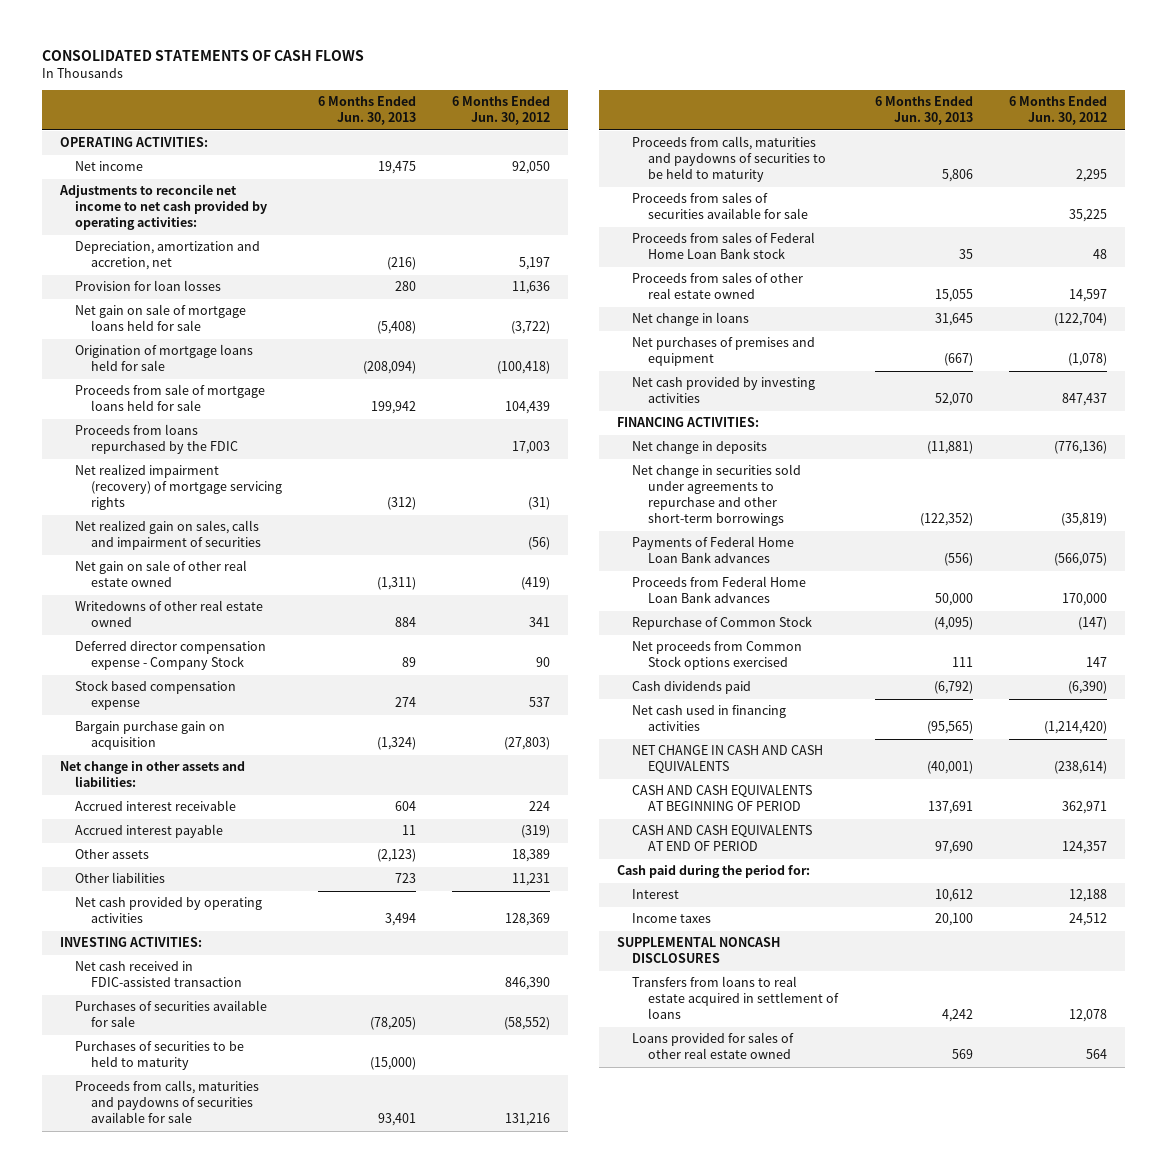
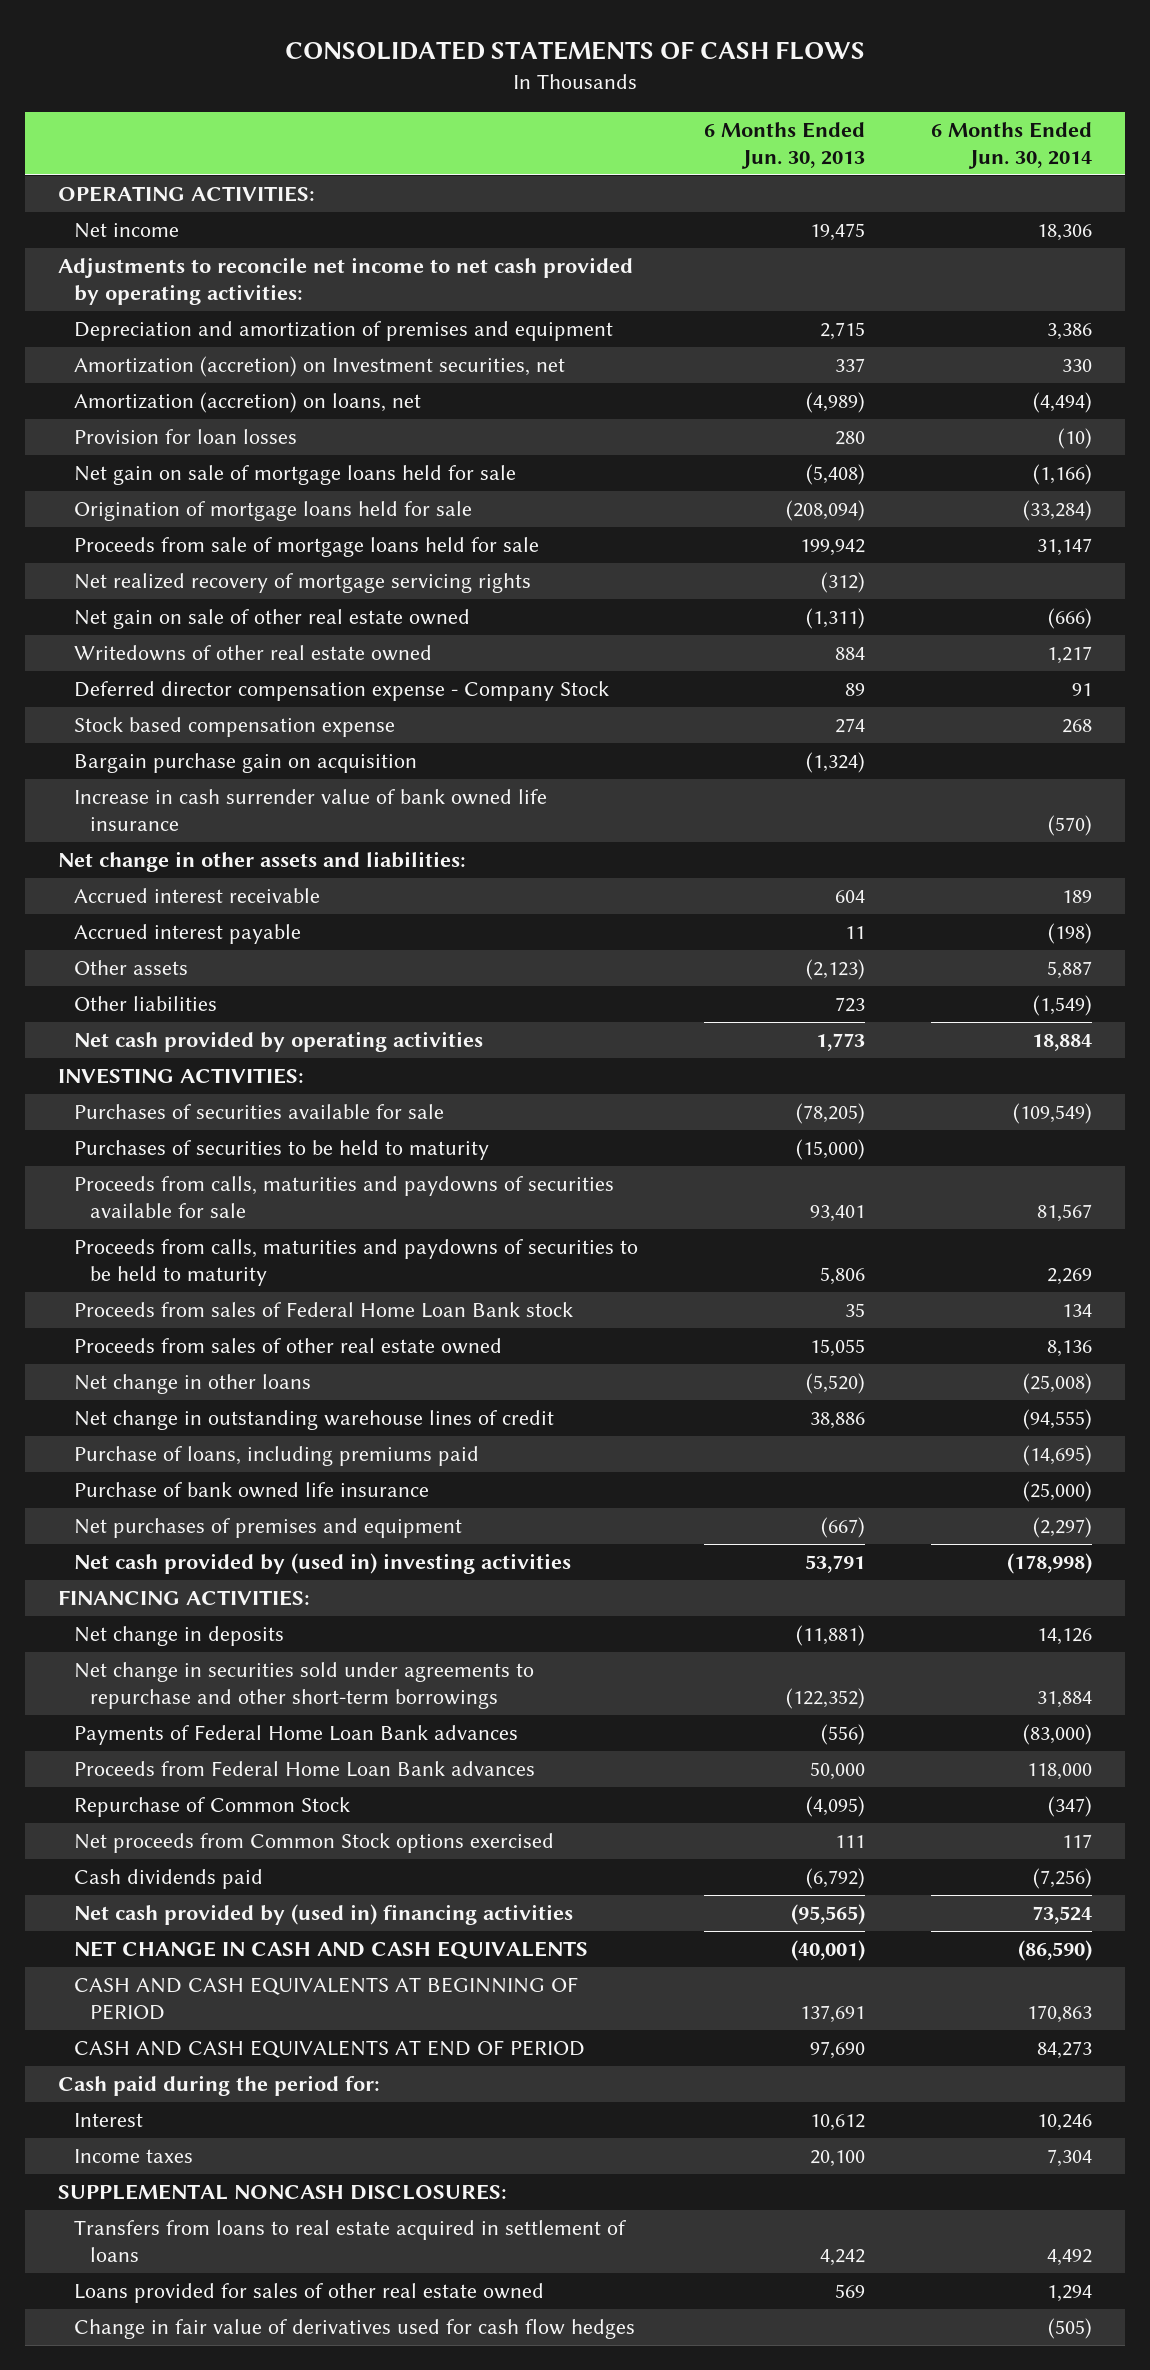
- | 6 Months Ended Jun. 30, 2013 | 6 Months Ended Jun. 30, 2012
+ | 6 Months Ended Jun. 30, 2013 | 6 Months Ended Jun. 30, 2014
- Depreciation, amortization and accretion, net | (216) | 5,197
+ Depreciation and amortization of premises and equipment | 2,715 | 3,386
+ Amortization (accretion) on Investment securities, net | 337 | 330
+ Amortization (accretion) on loans, net | (4,989) | (4,494)
- Proceeds from loans repurchased by the FDIC | | 17,003
- Net realized impairment (recovery) of mortgage servicing rights | (312) | (31)
- Net realized gain on sales, calls and impairment of securities | | (56)
+ Net realized recovery of mortgage servicing rights | (312) |
+ Increase in cash surrender value of bank owned life insurance | | (570)
- Net cash provided by operating activities | 3,494 | 128,369
+ Net cash provided by operating activities | 1,773 | 18,884
- Net cash received in FDIC-assisted transaction | | 846,390
- Proceeds from sales of securities available for sale | | 35,225
- Net change in loans | 31,645 | (122,704)
+ Net change in other loans | (5,520) | (25,008)
+ Net change in outstanding warehouse lines of credit | 38,886 | (94,555)
+ Purchase of loans, including premiums paid | | (14,695)
+ Purchase of bank owned life insurance | | (25,000)
- Net cash provided by investing activities | 52,070 | 847,437
+ Net cash provided by (used in) investing activities | 53,791 | (178,998)
- Net cash used in financing activities | (95,565) | (1,214,420)
+ Net cash provided by (used in) financing activities | (95,565) | 73,524
- SUPPLEMENTAL NONCASH DISCLOSURES
+ SUPPLEMENTAL NONCASH DISCLOSURES:
+ Change in fair value of derivatives used for cash flow hedges | | (505)

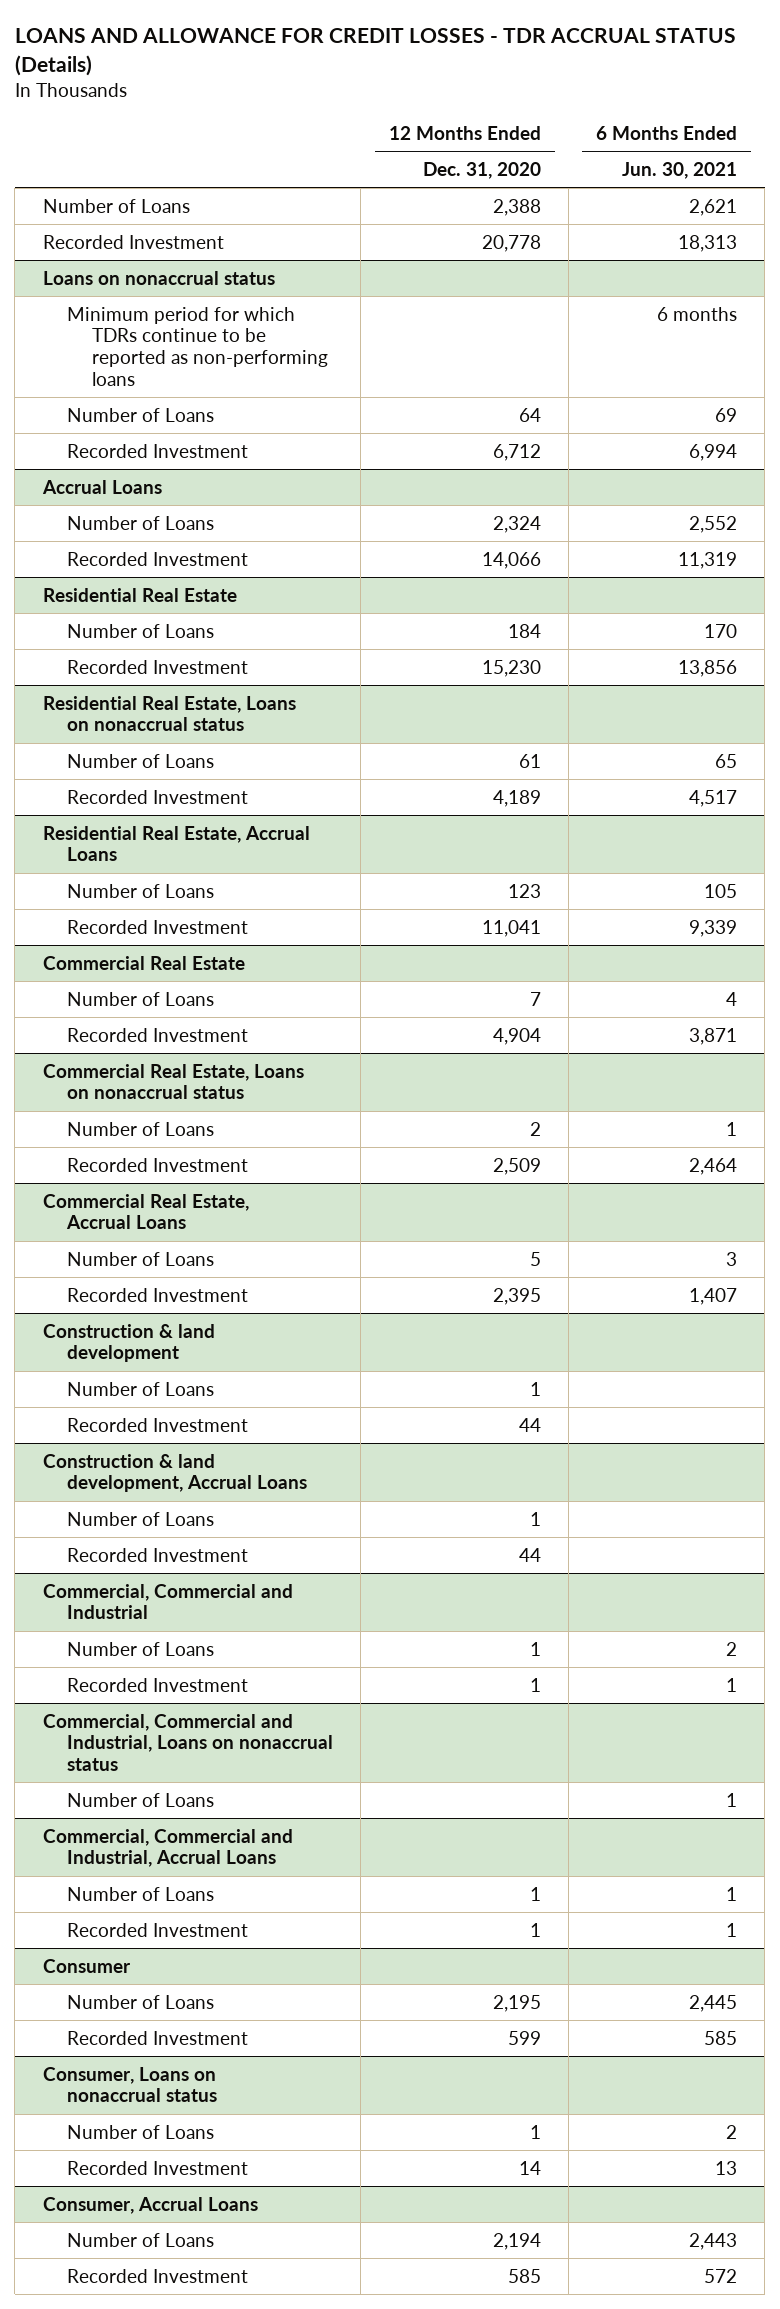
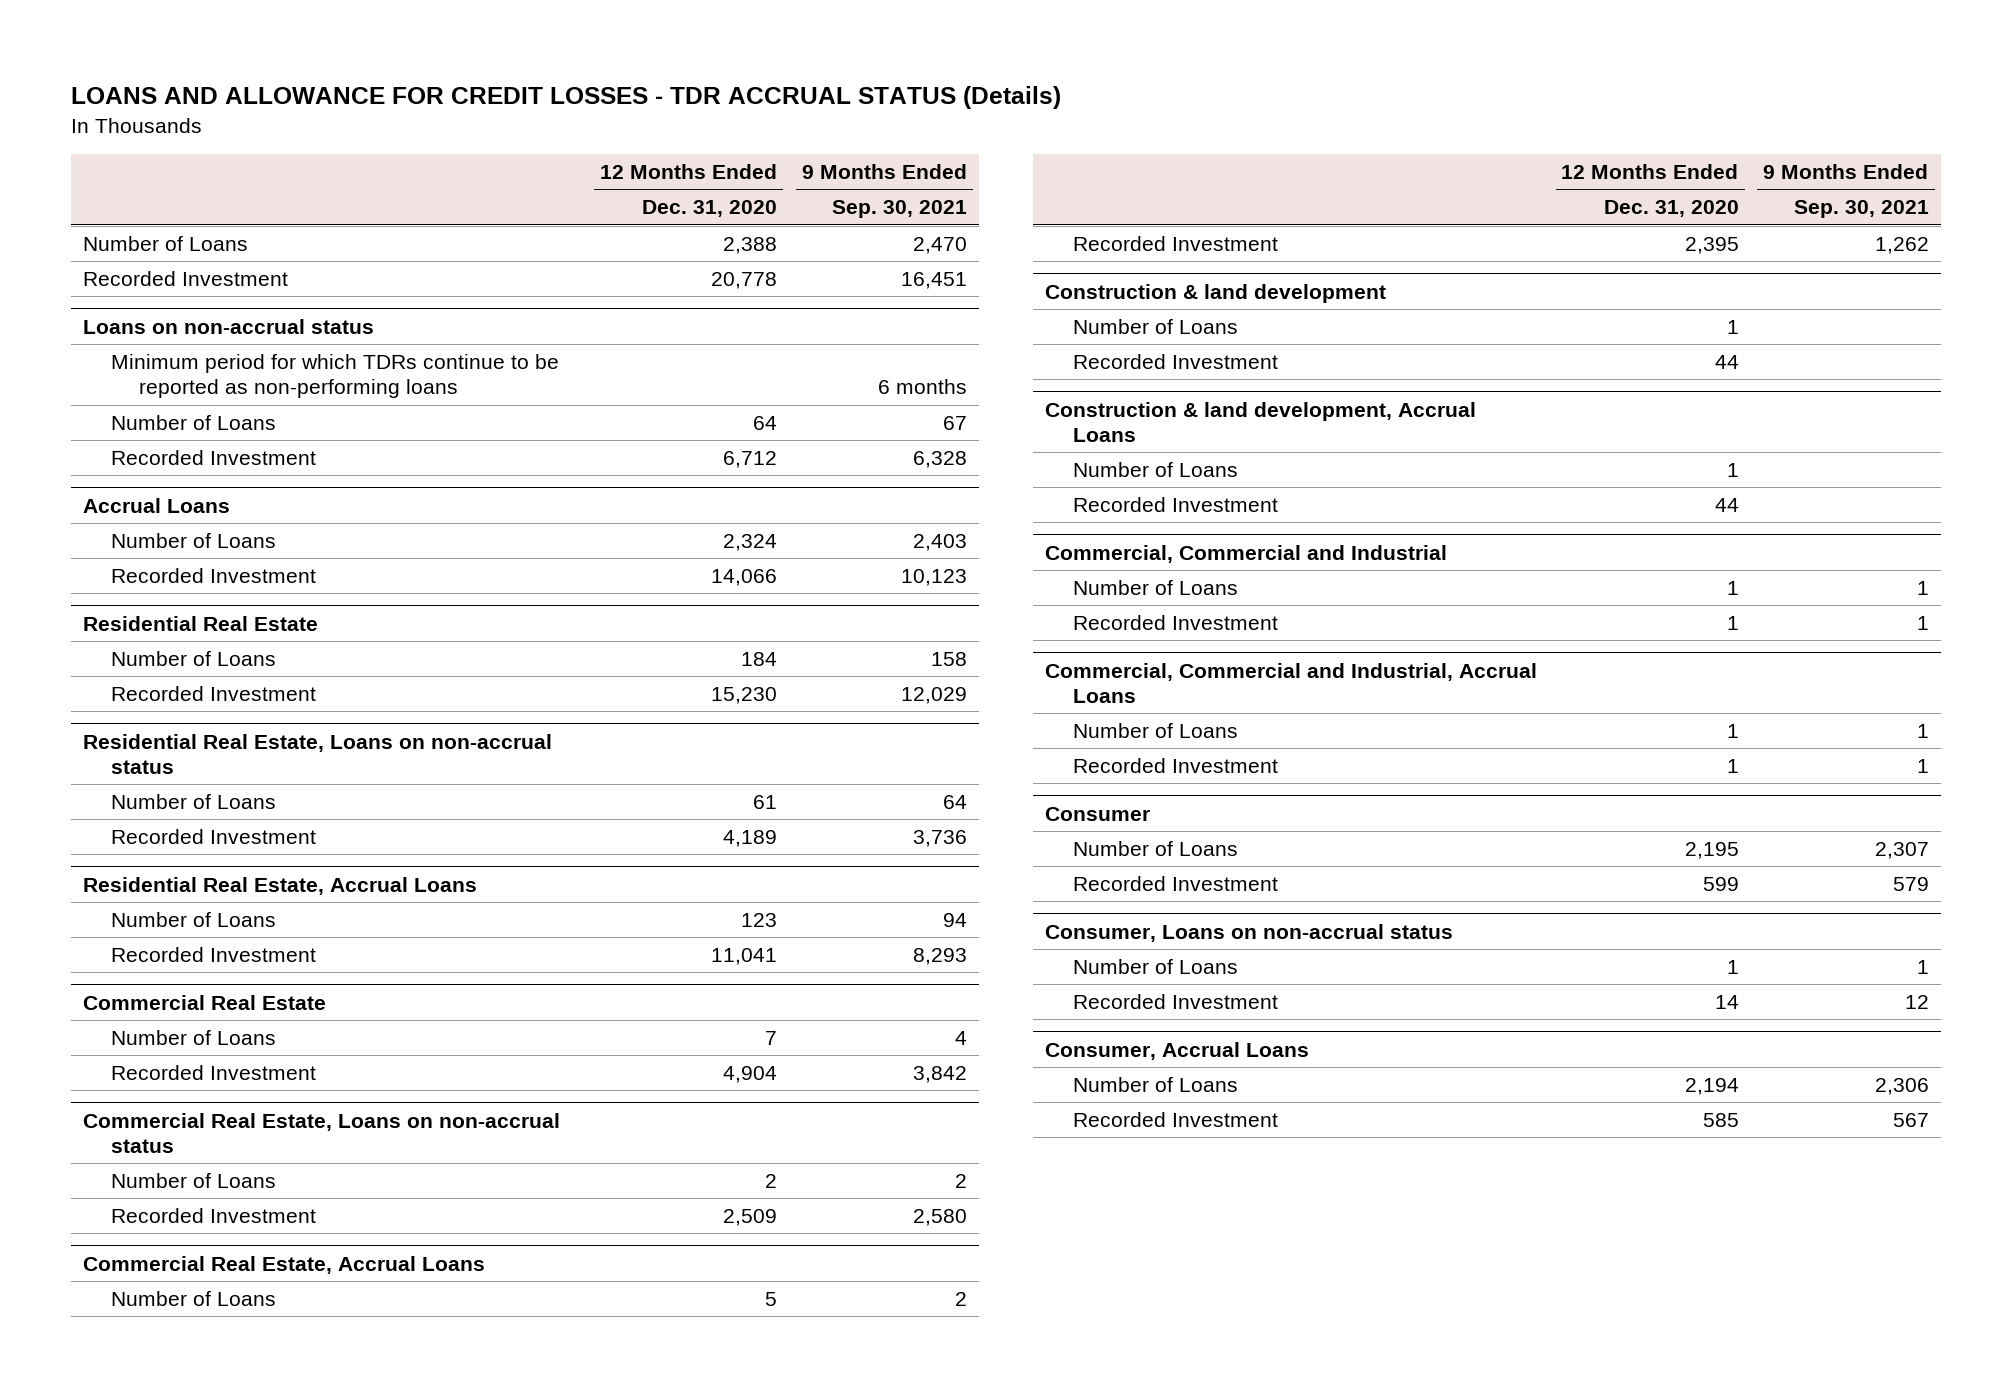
- | 12 Months Ended Dec. 31, 2020 | 6 Months Ended Jun. 30, 2021
+ | 12 Months Ended Dec. 31, 2020 | 9 Months Ended Sep. 30, 2021
- Loans on nonaccrual status
+ Loans on non-accrual status
- Residential Real Estate, Loans on nonaccrual status
+ Residential Real Estate, Loans on non-accrual status
- Commercial Real Estate, Loans on nonaccrual status
+ Commercial Real Estate, Loans on non-accrual status
- Commercial, Commercial and Industrial, Loans on nonaccrual status
- Number of Loans | | 1
- Consumer, Loans on nonaccrual status
+ Consumer, Loans on non-accrual status

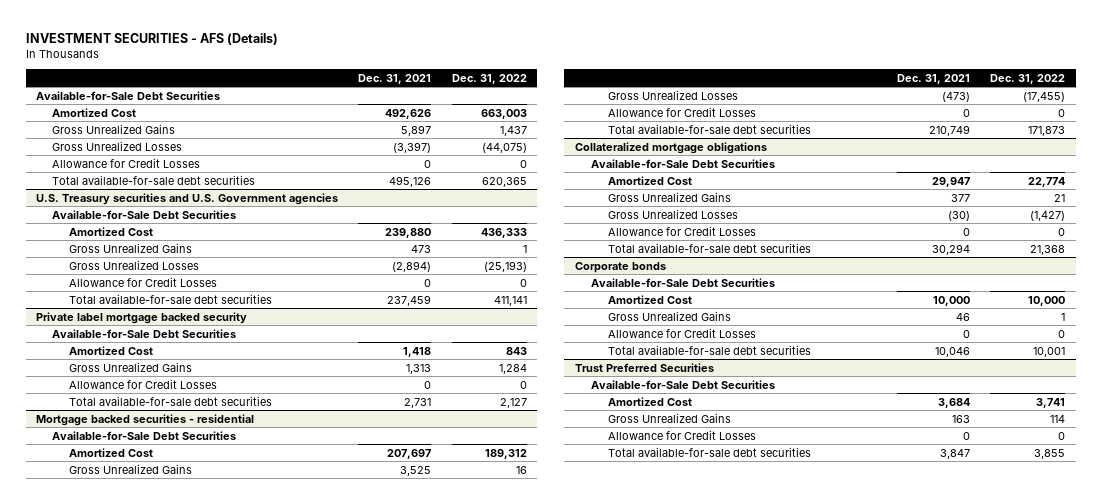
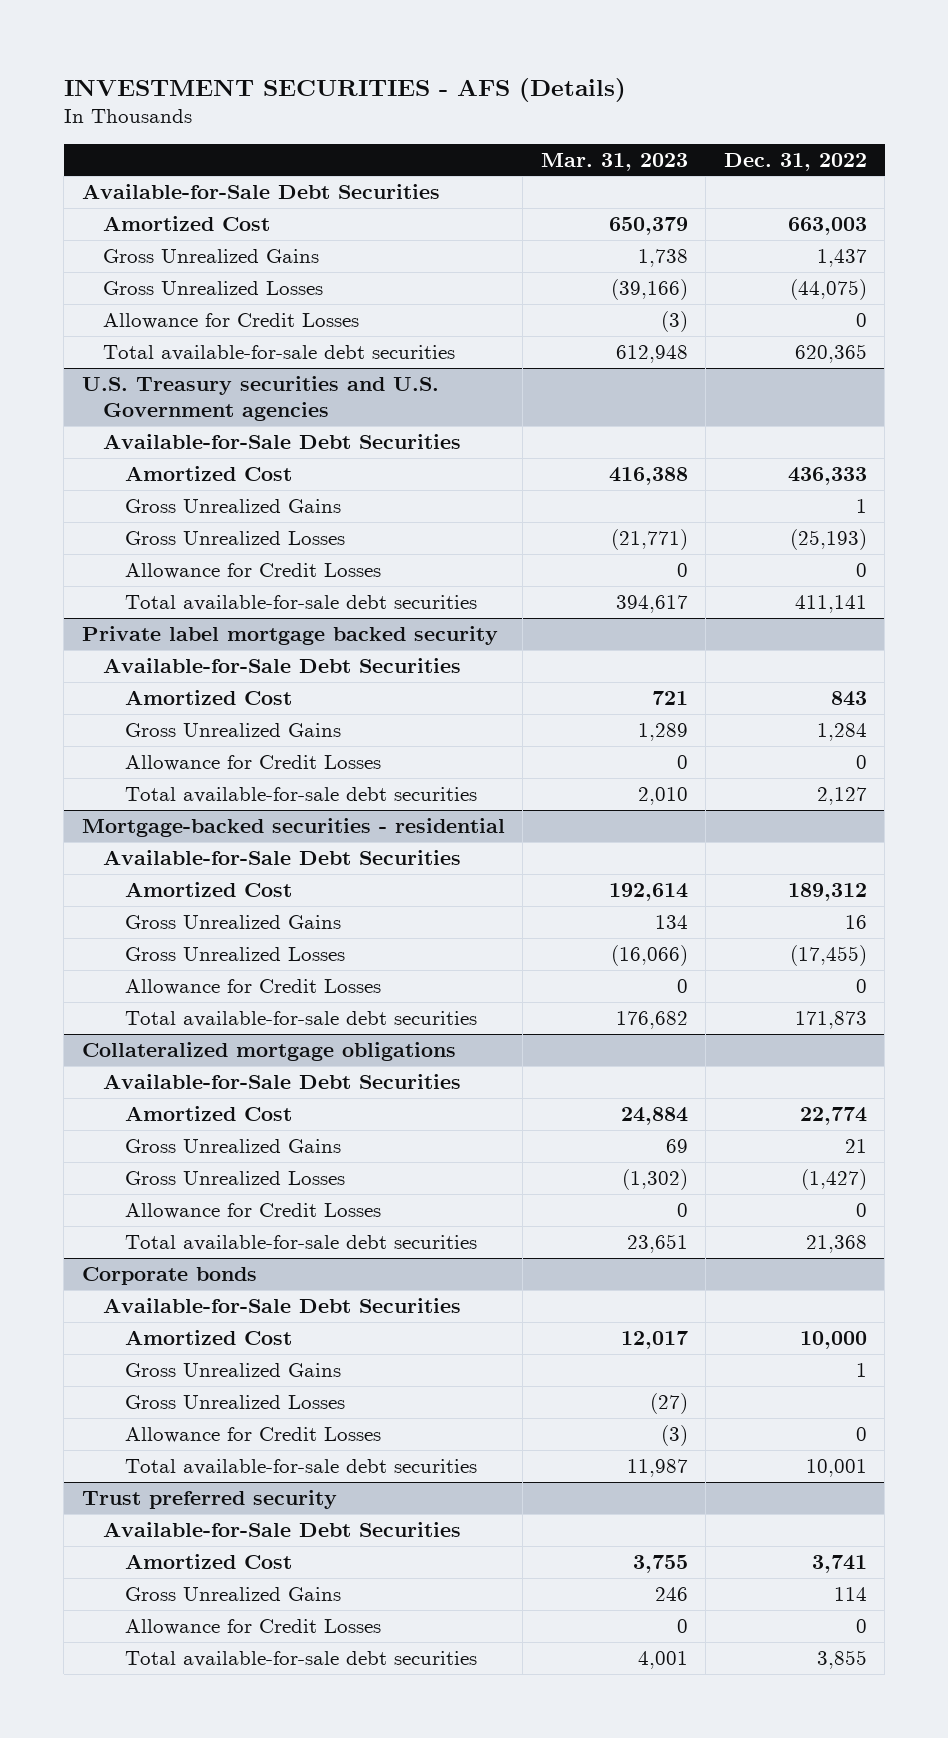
- | Dec. 31, 2021 | Dec. 31, 2022
+ | Mar. 31, 2023 | Dec. 31, 2022
- Mortgage backed securities - residential
+ Mortgage-backed securities - residential
@ Corporate bonds
+ Gross Unrealized Losses | (27) |
- Trust Preferred Securities
+ Trust preferred security

